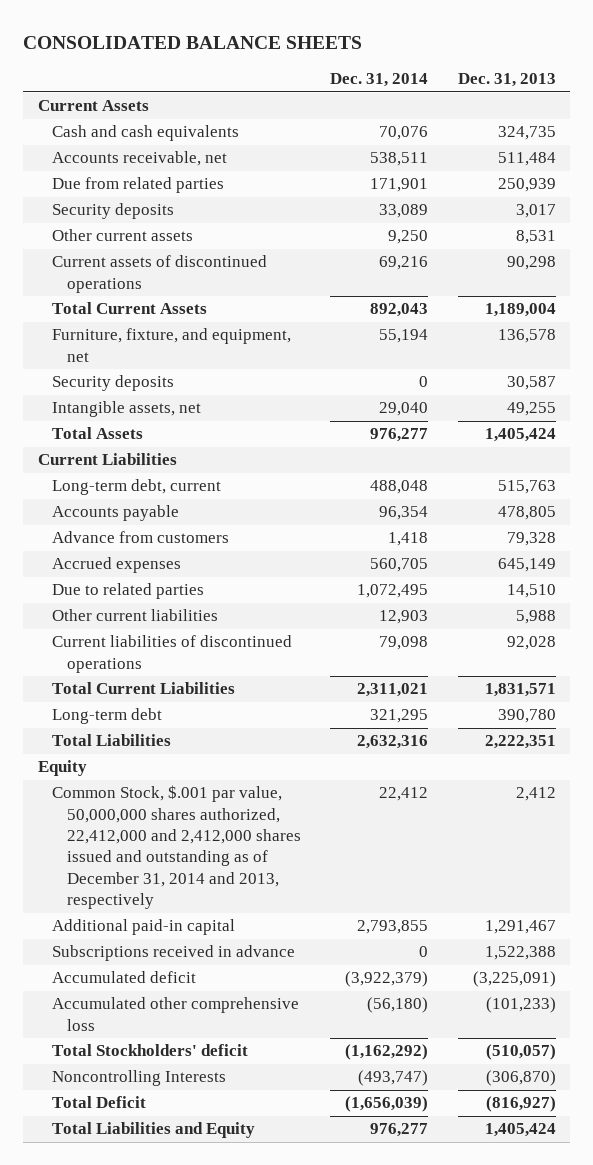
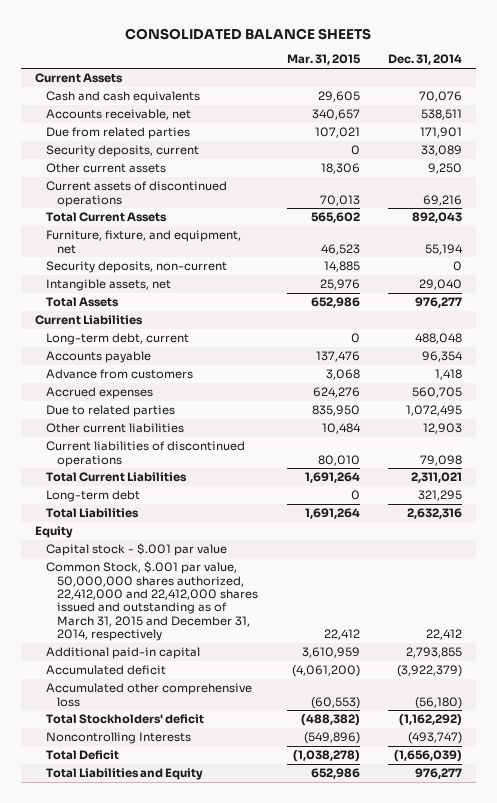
- | Dec. 31, 2014 | Dec. 31, 2013
+ | Mar. 31, 2015 | Dec. 31, 2014
- Security deposits | 33,089 | 3,017
+ Security deposits, current | 0 | 33,089
- Security deposits | 0 | 30,587
+ Security deposits, non-current | 14,885 | 0
- Common Stock, $.001 par value, 50,000,000 shares authorized, 22,412,000 and 2,412,000 shares issued and outstanding as of December 31, 2014 and 2013, respectively | 22,412 | 2,412
+ Capital stock - $.001 par value
+ Common Stock, $.001 par value, 50,000,000 shares authorized, 22,412,000 and 22,412,000 shares issued and outstanding as of March 31, 2015 and December 31, 2014, respectively | 22,412 | 22,412
- Subscriptions received in advance | 0 | 1,522,388

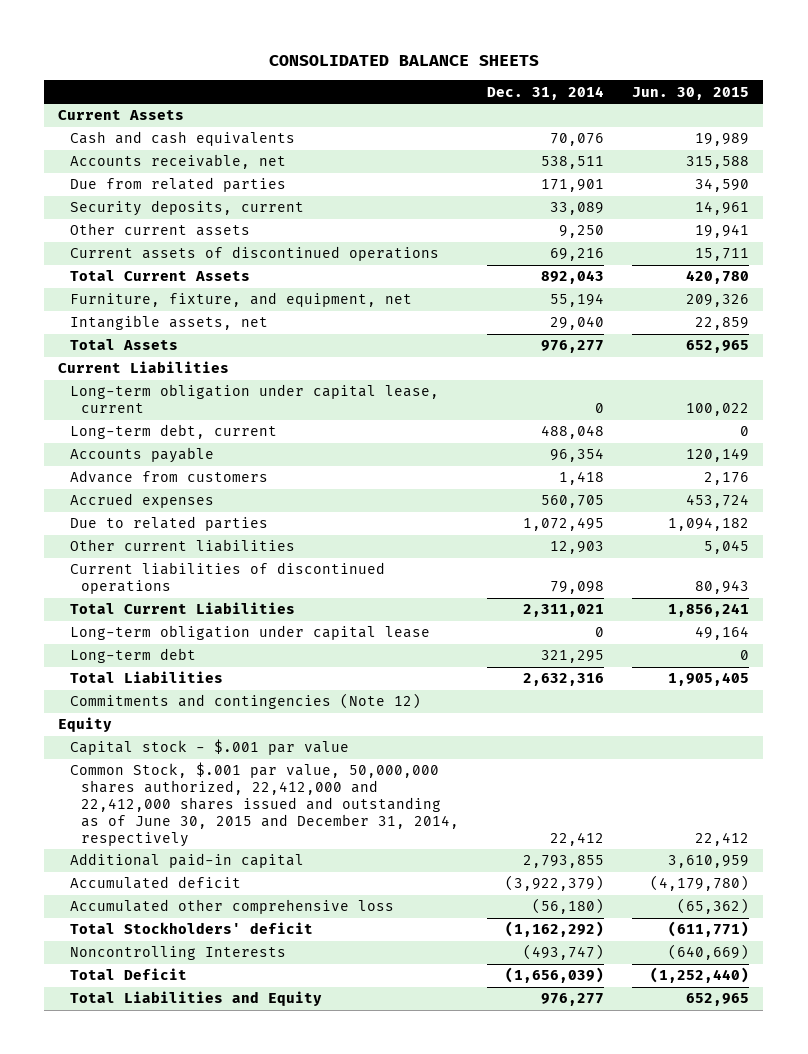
- | Mar. 31, 2015 | Dec. 31, 2014
+ | Dec. 31, 2014 | Jun. 30, 2015
- Security deposits, non-current | 14,885 | 0
+ Long-term obligation under capital lease, current | 0 | 100,022
+ Long-term obligation under capital lease | 0 | 49,164
+ Commitments and contingencies (Note 12)
- Common Stock, $.001 par value, 50,000,000 shares authorized, 22,412,000 and 22,412,000 shares issued and outstanding as of March 31, 2015 and December 31, 2014, respectively | 22,412 | 22,412
+ Common Stock, $.001 par value, 50,000,000 shares authorized, 22,412,000 and 22,412,000 shares issued and outstanding as of June 30, 2015 and December 31, 2014, respectively | 22,412 | 22,412

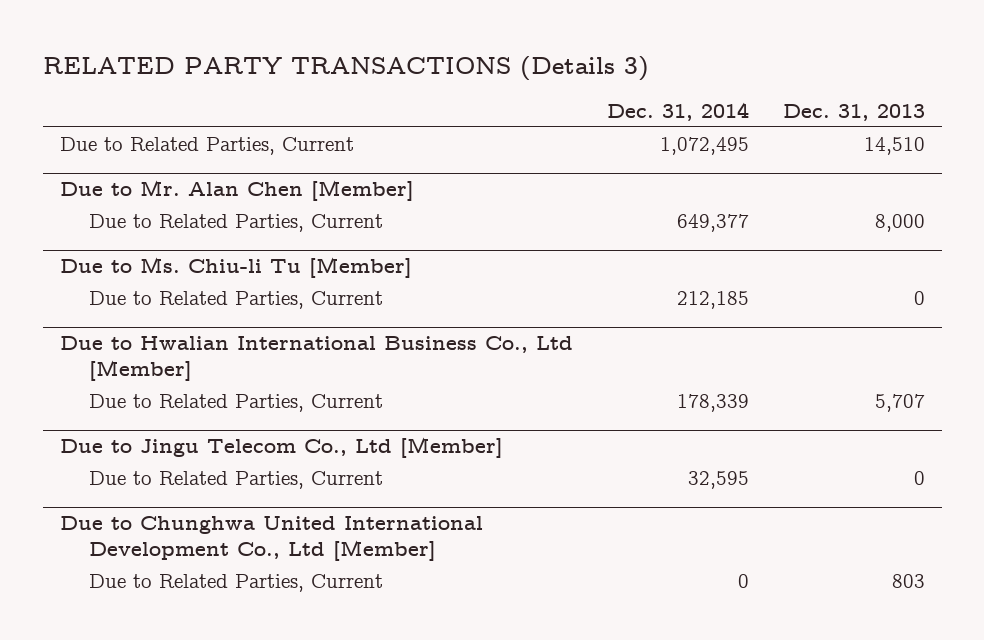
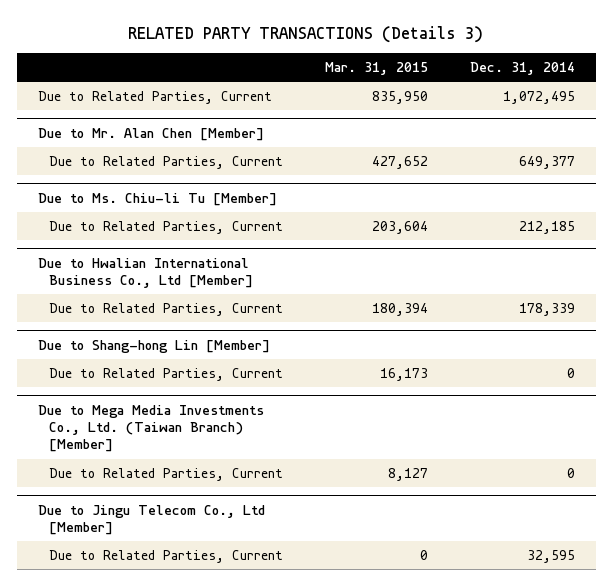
- | Dec. 31, 2014 | Dec. 31, 2013
+ | Mar. 31, 2015 | Dec. 31, 2014
+ Due to Shang-hong Lin [Member]
+ Due to Related Parties, Current | 16,173 | 0
+ Due to Mega Media Investments Co., Ltd. (Taiwan Branch) [Member]
+ Due to Related Parties, Current | 8,127 | 0
- Due to Chunghwa United International Development Co., Ltd [Member]
- Due to Related Parties, Current | 0 | 803

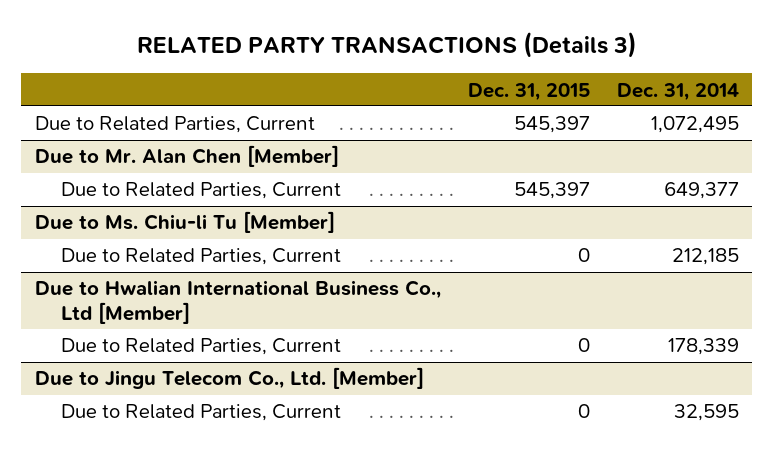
- | Mar. 31, 2015 | Dec. 31, 2014
+ | Dec. 31, 2015 | Dec. 31, 2014
- Due to Shang-hong Lin [Member]
- Due to Related Parties, Current | 16,173 | 0
- Due to Mega Media Investments Co., Ltd. (Taiwan Branch) [Member]
- Due to Related Parties, Current | 8,127 | 0
- Due to Jingu Telecom Co., Ltd [Member]
+ Due to Jingu Telecom Co., Ltd. [Member]

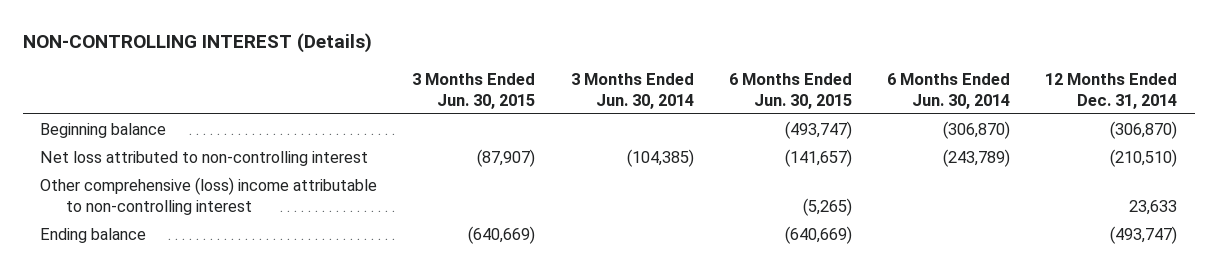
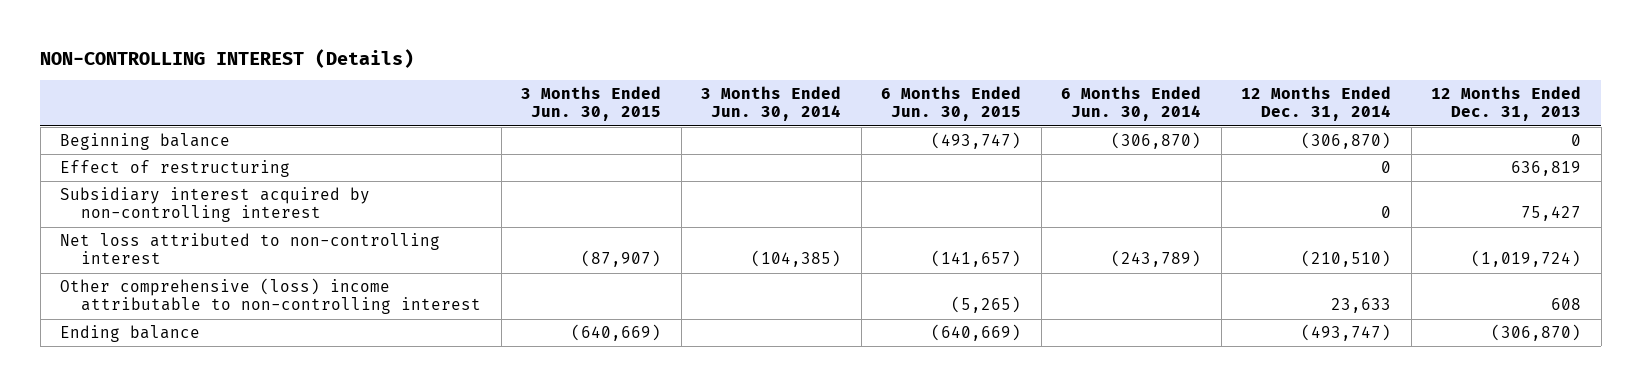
- | 3 Months Ended Jun. 30, 2015 | 3 Months Ended Jun. 30, 2014 | 6 Months Ended Jun. 30, 2015 | 6 Months Ended Jun. 30, 2014 | 12 Months Ended Dec. 31, 2014
+ | 3 Months Ended Jun. 30, 2015 | 3 Months Ended Jun. 30, 2014 | 6 Months Ended Jun. 30, 2015 | 6 Months Ended Jun. 30, 2014 | 12 Months Ended Dec. 31, 2014 | 12 Months Ended Dec. 31, 2013
+ Effect of restructuring | | | | | 0 | 636,819
+ Subsidiary interest acquired by non-controlling interest | | | | | 0 | 75,427

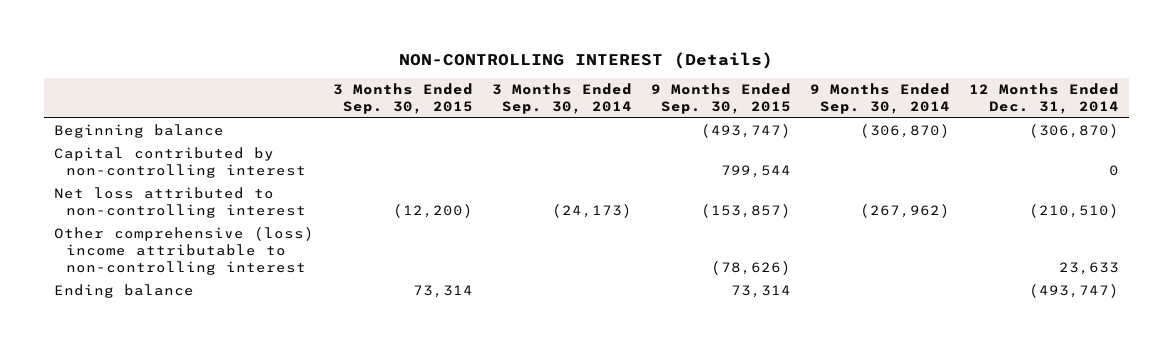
- | 3 Months Ended Jun. 30, 2015 | 3 Months Ended Jun. 30, 2014 | 6 Months Ended Jun. 30, 2015 | 6 Months Ended Jun. 30, 2014 | 12 Months Ended Dec. 31, 2014 | 12 Months Ended Dec. 31, 2013
+ | 3 Months Ended Sep. 30, 2015 | 3 Months Ended Sep. 30, 2014 | 9 Months Ended Sep. 30, 2015 | 9 Months Ended Sep. 30, 2014 | 12 Months Ended Dec. 31, 2014
- Effect of restructuring | | | | | 0 | 636,819
- Subsidiary interest acquired by non-controlling interest | | | | | 0 | 75,427
+ Capital contributed by non-controlling interest | | | 799,544 | | 0

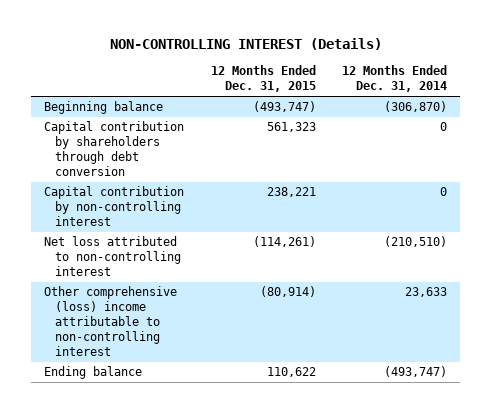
- | 3 Months Ended Sep. 30, 2015 | 3 Months Ended Sep. 30, 2014 | 9 Months Ended Sep. 30, 2015 | 9 Months Ended Sep. 30, 2014 | 12 Months Ended Dec. 31, 2014
+ | 12 Months Ended Dec. 31, 2015 | 12 Months Ended Dec. 31, 2014
- Capital contributed by non-controlling interest | | | 799,544 | | 0
+ Capital contribution by shareholders through debt conversion | 561,323 | 0
+ Capital contribution by non-controlling interest | 238,221 | 0

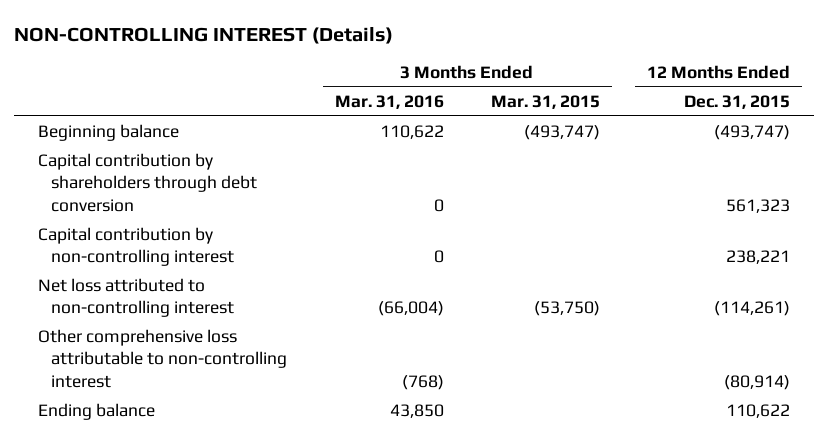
- | 12 Months Ended Dec. 31, 2015 | 12 Months Ended Dec. 31, 2014
+ | 3 Months Ended Mar. 31, 2016 | 3 Months Ended Mar. 31, 2015 | 12 Months Ended Dec. 31, 2015
- Other comprehensive (loss) income attributable to non-controlling interest | (80,914) | 23,633
+ Other comprehensive loss attributable to non-controlling interest | (768) | | (80,914)

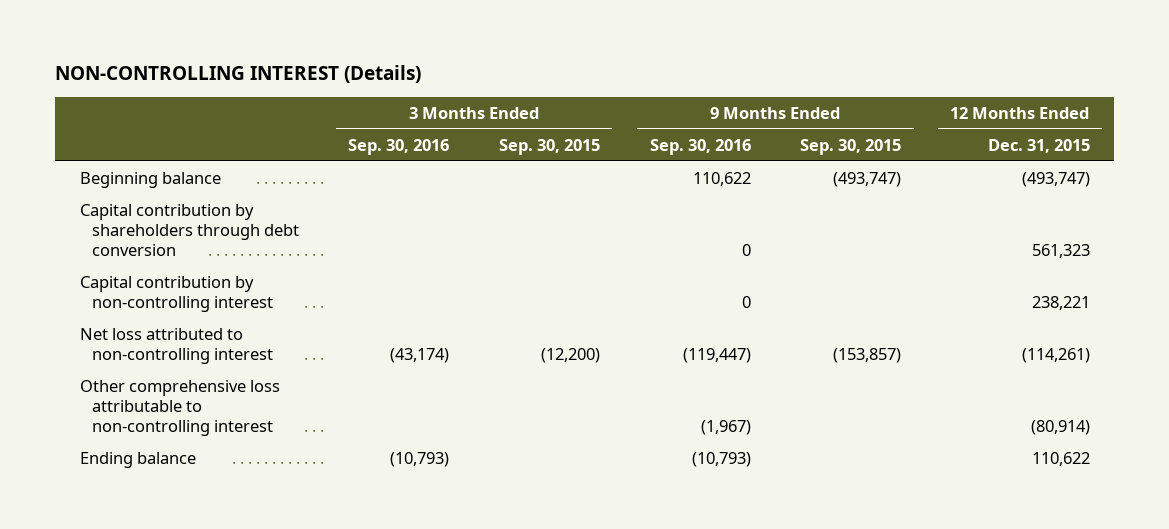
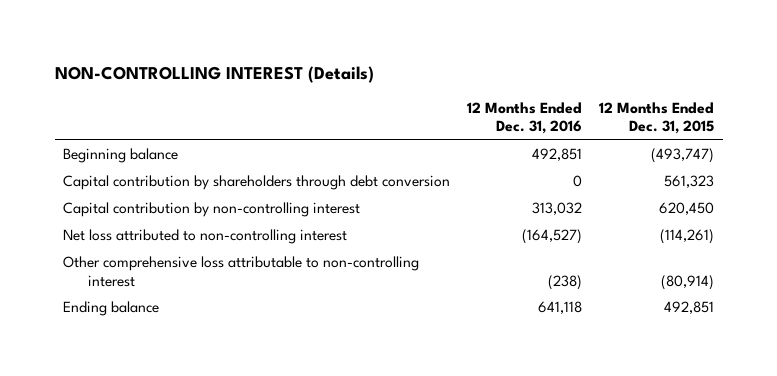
- | 3 Months Ended Sep. 30, 2016 | 3 Months Ended Sep. 30, 2015 | 9 Months Ended Sep. 30, 2016 | 9 Months Ended Sep. 30, 2015 | 12 Months Ended Dec. 31, 2015
+ | 12 Months Ended Dec. 31, 2016 | 12 Months Ended Dec. 31, 2015
- Capital contribution by non-controlling interest | | | 0 | | 238,221
+ Capital contribution by non-controlling interest | 313,032 | 620,450
- Ending balance | (10,793) | | (10,793) | | 110,622
+ Ending balance | 641,118 | 492,851

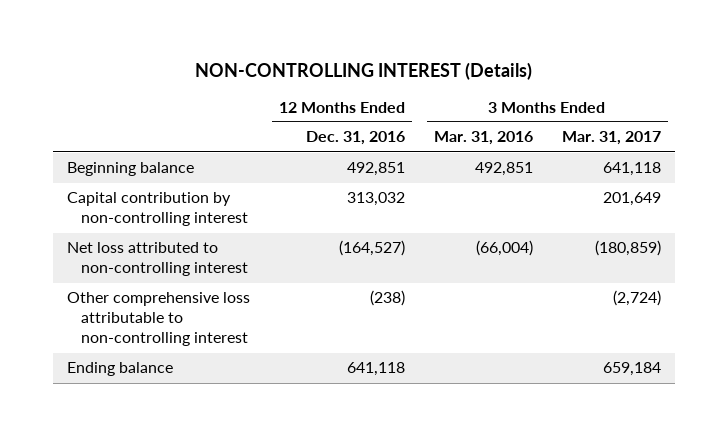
- | 12 Months Ended Dec. 31, 2016 | 12 Months Ended Dec. 31, 2015
+ | 12 Months Ended Dec. 31, 2016 | 3 Months Ended Mar. 31, 2016 | 3 Months Ended Mar. 31, 2017
- Capital contribution by shareholders through debt conversion | 0 | 561,323

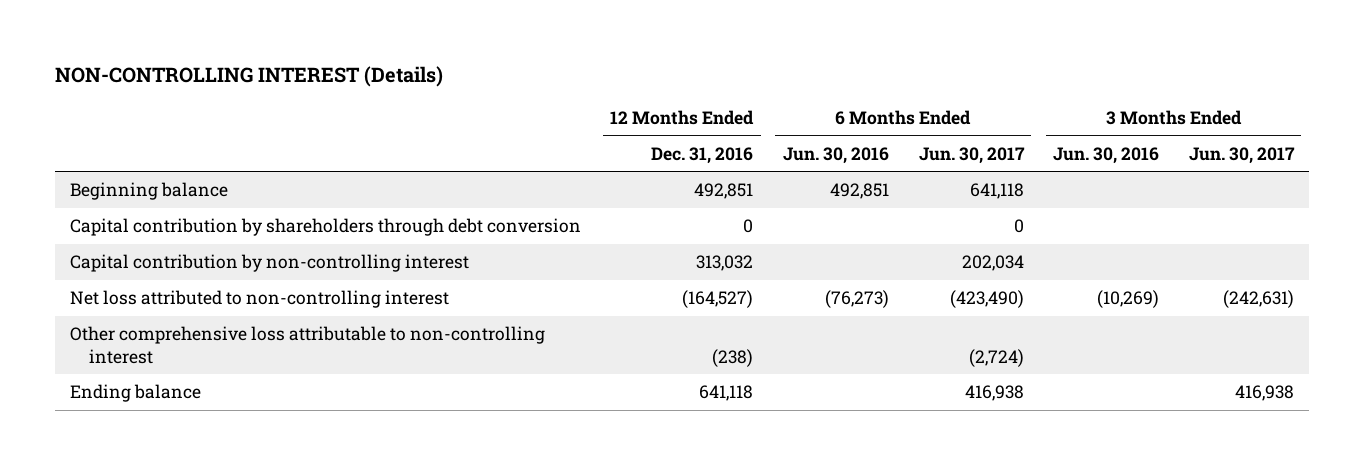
- | 12 Months Ended Dec. 31, 2016 | 3 Months Ended Mar. 31, 2016 | 3 Months Ended Mar. 31, 2017
+ | 12 Months Ended Dec. 31, 2016 | 6 Months Ended Jun. 30, 2016 | 6 Months Ended Jun. 30, 2017 | 3 Months Ended Jun. 30, 2016 | 3 Months Ended Jun. 30, 2017
+ Capital contribution by shareholders through debt conversion | 0 | | 0 | |

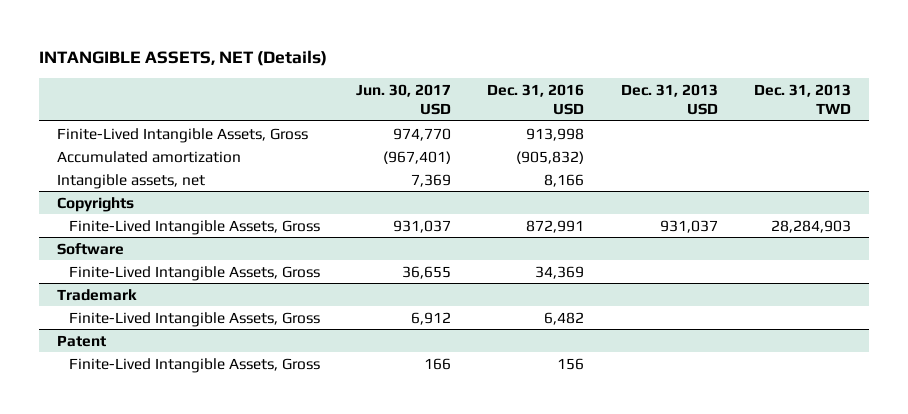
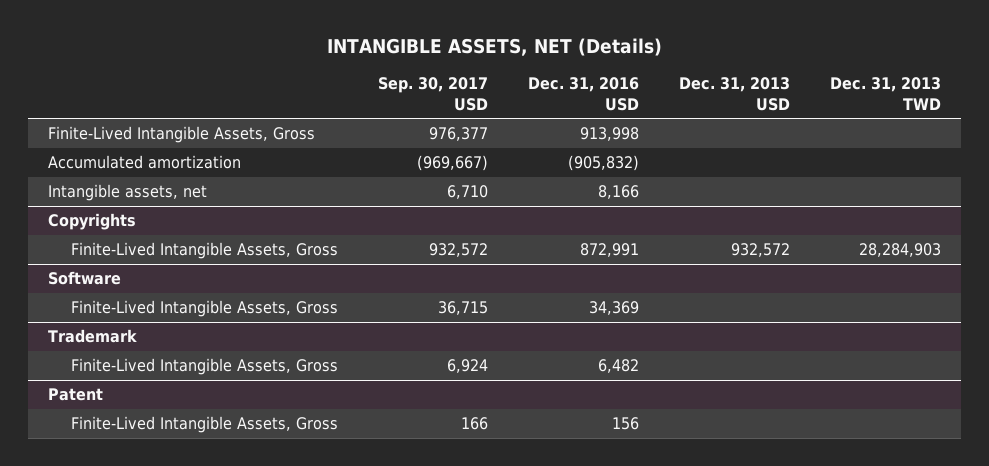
- | Jun. 30, 2017 USD | Dec. 31, 2016 USD | Dec. 31, 2013 USD | Dec. 31, 2013 TWD
+ | Sep. 30, 2017 USD | Dec. 31, 2016 USD | Dec. 31, 2013 USD | Dec. 31, 2013 TWD
@ Copyrights
- Finite-Lived Intangible Assets, Gross | 931,037 | 872,991 | 931,037 | 28,284,903
+ Finite-Lived Intangible Assets, Gross | 932,572 | 872,991 | 932,572 | 28,284,903

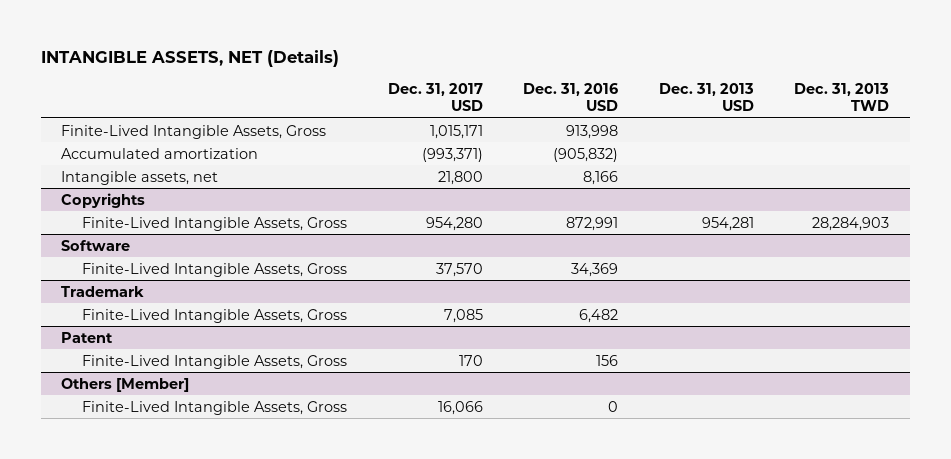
- | Sep. 30, 2017 USD | Dec. 31, 2016 USD | Dec. 31, 2013 USD | Dec. 31, 2013 TWD
+ | Dec. 31, 2017 USD | Dec. 31, 2016 USD | Dec. 31, 2013 USD | Dec. 31, 2013 TWD
@ Copyrights
- Finite-Lived Intangible Assets, Gross | 932,572 | 872,991 | 932,572 | 28,284,903
+ Finite-Lived Intangible Assets, Gross | 954,280 | 872,991 | 954,281 | 28,284,903
+ Others [Member]
+ Finite-Lived Intangible Assets, Gross | 16,066 | 0 | |

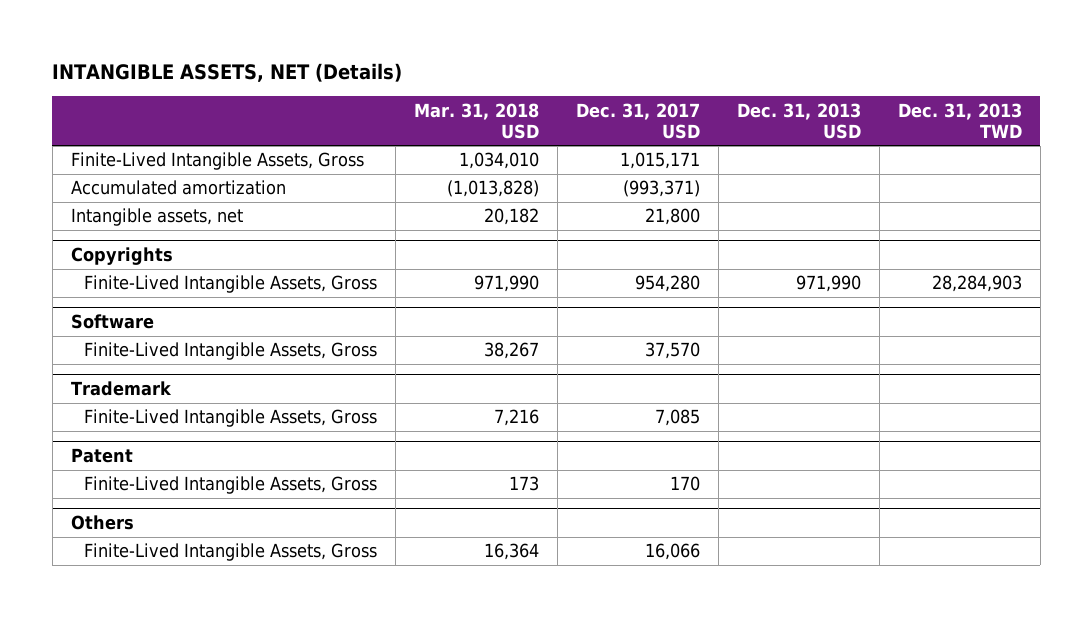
- | Dec. 31, 2017 USD | Dec. 31, 2016 USD | Dec. 31, 2013 USD | Dec. 31, 2013 TWD
+ | Mar. 31, 2018 USD | Dec. 31, 2017 USD | Dec. 31, 2013 USD | Dec. 31, 2013 TWD
@ Copyrights
- Finite-Lived Intangible Assets, Gross | 954,280 | 872,991 | 954,281 | 28,284,903
+ Finite-Lived Intangible Assets, Gross | 971,990 | 954,280 | 971,990 | 28,284,903
- Others [Member]
+ Others

